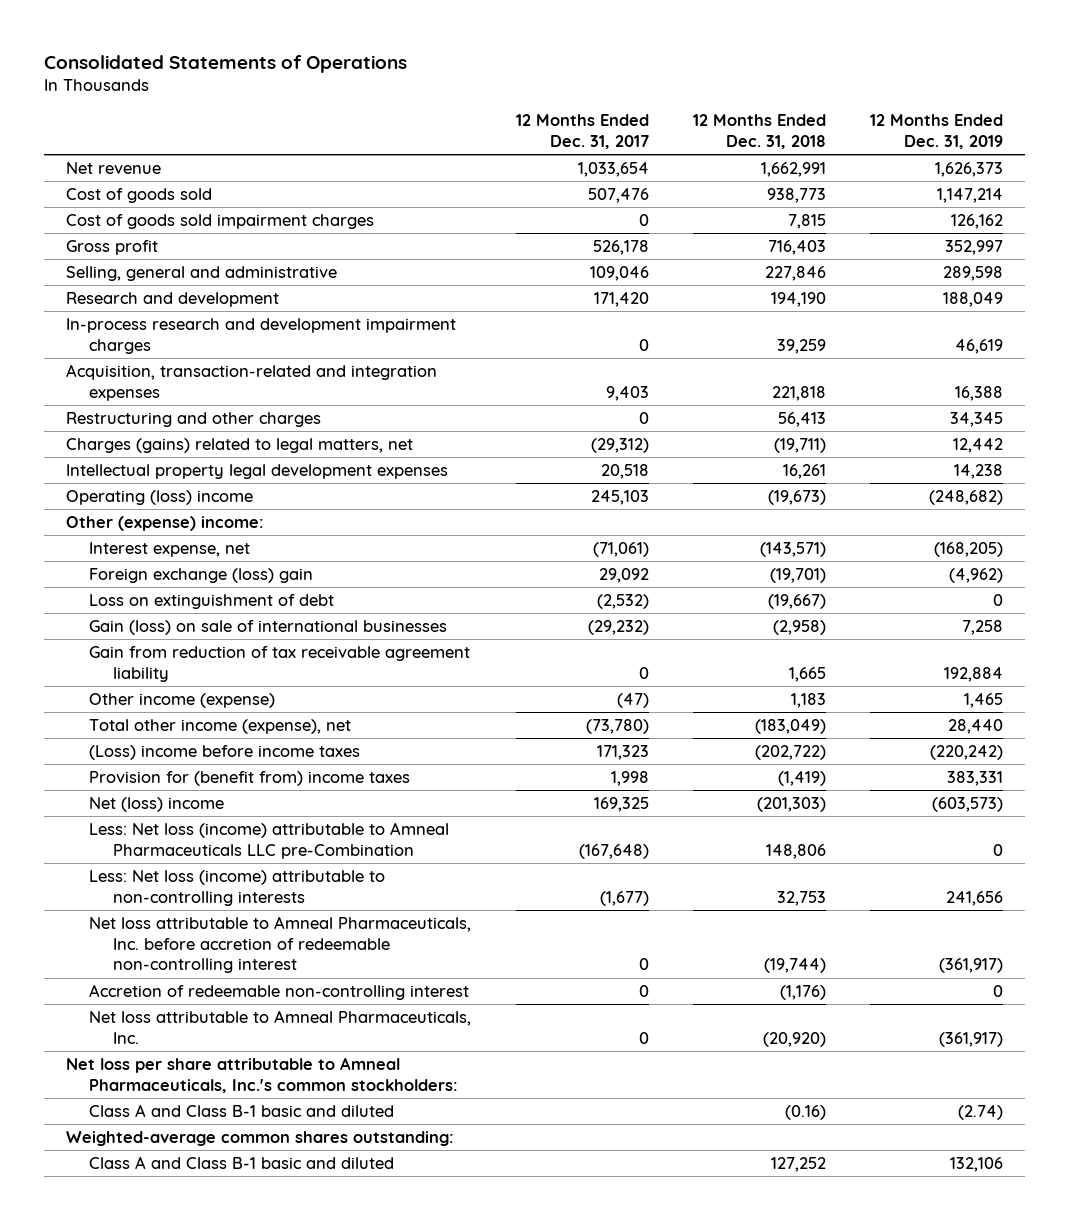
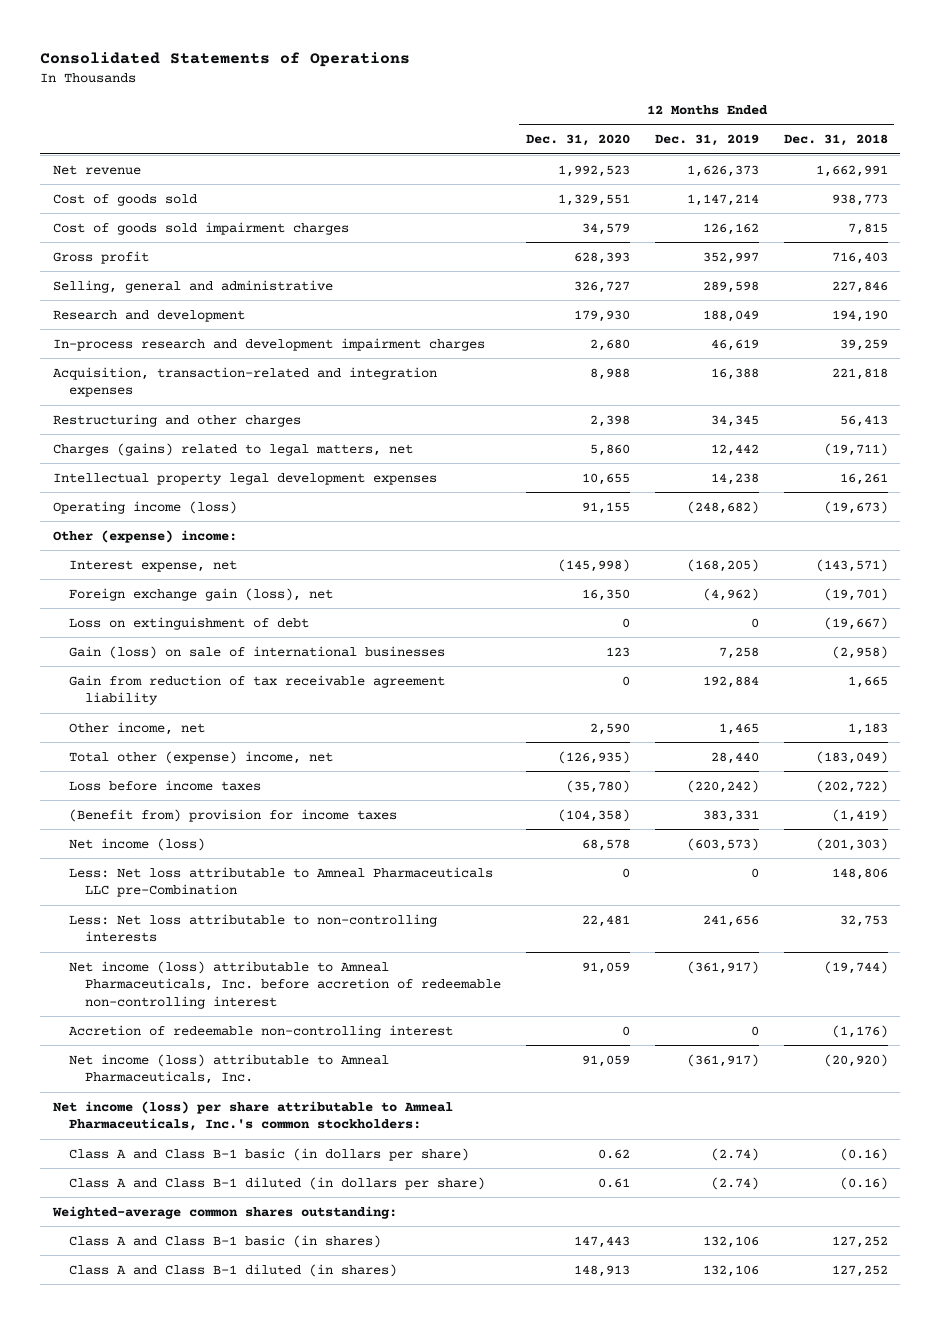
- | 12 Months Ended Dec. 31, 2017 | 12 Months Ended Dec. 31, 2018 | 12 Months Ended Dec. 31, 2019
+ | 12 Months Ended Dec. 31, 2020 | 12 Months Ended Dec. 31, 2019 | 12 Months Ended Dec. 31, 2018
- Operating (loss) income | 245,103 | (19,673) | (248,682)
+ Operating income (loss) | 91,155 | (248,682) | (19,673)
- Foreign exchange (loss) gain | 29,092 | (19,701) | (4,962)
+ Foreign exchange gain (loss), net | 16,350 | (4,962) | (19,701)
- Other income (expense) | (47) | 1,183 | 1,465
- Total other income (expense), net | (73,780) | (183,049) | 28,440
- (Loss) income before income taxes | 171,323 | (202,722) | (220,242)
- Provision for (benefit from) income taxes | 1,998 | (1,419) | 383,331
- Net (loss) income | 169,325 | (201,303) | (603,573)
- Less: Net loss (income) attributable to Amneal Pharmaceuticals LLC pre-Combination | (167,648) | 148,806 | 0
- Less: Net loss (income) attributable to non-controlling interests | (1,677) | 32,753 | 241,656
- Net loss attributable to Amneal Pharmaceuticals, Inc. before accretion of redeemable non-controlling interest | 0 | (19,744) | (361,917)
+ Other income, net | 2,590 | 1,465 | 1,183
+ Total other (expense) income, net | (126,935) | 28,440 | (183,049)
+ Loss before income taxes | (35,780) | (220,242) | (202,722)
+ (Benefit from) provision for income taxes | (104,358) | 383,331 | (1,419)
+ Net income (loss) | 68,578 | (603,573) | (201,303)
+ Less: Net loss attributable to Amneal Pharmaceuticals LLC pre-Combination | 0 | 0 | 148,806
+ Less: Net loss attributable to non-controlling interests | 22,481 | 241,656 | 32,753
+ Net income (loss) attributable to Amneal Pharmaceuticals, Inc. before accretion of redeemable non-controlling interest | 91,059 | (361,917) | (19,744)
- Net loss attributable to Amneal Pharmaceuticals, Inc. | 0 | (20,920) | (361,917)
- Net loss per share attributable to Amneal Pharmaceuticals, Inc.'s common stockholders:
- Class A and Class B-1 basic and diluted | | (0.16) | (2.74)
+ Net income (loss) attributable to Amneal Pharmaceuticals, Inc. | 91,059 | (361,917) | (20,920)
+ Net income (loss) per share attributable to Amneal Pharmaceuticals, Inc.'s common stockholders:
+ Class A and Class B-1 basic (in dollars per share) | 0.62 | (2.74) | (0.16)
+ Class A and Class B-1 diluted (in dollars per share) | 0.61 | (2.74) | (0.16)
- Class A and Class B-1 basic and diluted | | 127,252 | 132,106
+ Class A and Class B-1 basic (in shares) | 147,443 | 132,106 | 127,252
+ Class A and Class B-1 diluted (in shares) | 148,913 | 132,106 | 127,252

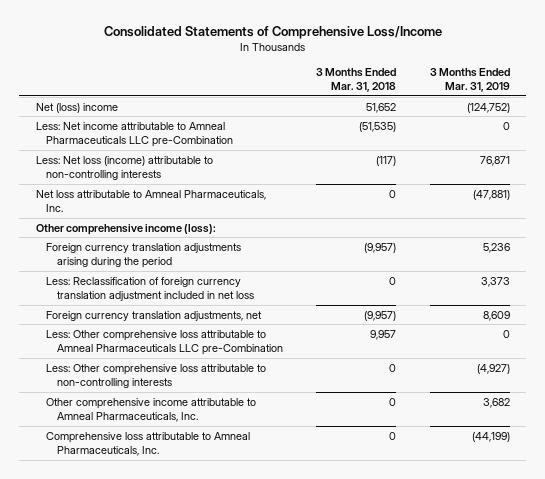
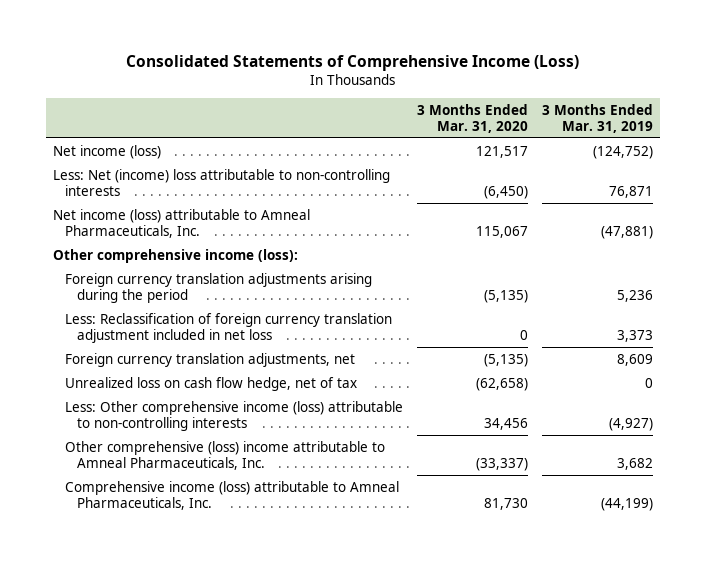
- Consolidated Statements of Comprehensive Loss/Income
+ Consolidated Statements of Comprehensive Income (Loss)
- | 3 Months Ended Mar. 31, 2018 | 3 Months Ended Mar. 31, 2019
+ | 3 Months Ended Mar. 31, 2020 | 3 Months Ended Mar. 31, 2019
- Net (loss) income | 51,652 | (124,752)
- Less: Net income attributable to Amneal Pharmaceuticals LLC pre-Combination | (51,535) | 0
- Less: Net loss (income) attributable to non-controlling interests | (117) | 76,871
- Net loss attributable to Amneal Pharmaceuticals, Inc. | 0 | (47,881)
+ Net income (loss) | 121,517 | (124,752)
+ Less: Net (income) loss attributable to non-controlling interests | (6,450) | 76,871
+ Net income (loss) attributable to Amneal Pharmaceuticals, Inc. | 115,067 | (47,881)
- Less: Other comprehensive loss attributable to Amneal Pharmaceuticals LLC pre-Combination | 9,957 | 0
- Less: Other comprehensive loss attributable to non-controlling interests | 0 | (4,927)
- Other comprehensive income attributable to Amneal Pharmaceuticals, Inc. | 0 | 3,682
- Comprehensive loss attributable to Amneal Pharmaceuticals, Inc. | 0 | (44,199)
+ Unrealized loss on cash flow hedge, net of tax | (62,658) | 0
+ Less: Other comprehensive income (loss) attributable to non-controlling interests | 34,456 | (4,927)
+ Other comprehensive (loss) income attributable to Amneal Pharmaceuticals, Inc. | (33,337) | 3,682
+ Comprehensive income (loss) attributable to Amneal Pharmaceuticals, Inc. | 81,730 | (44,199)

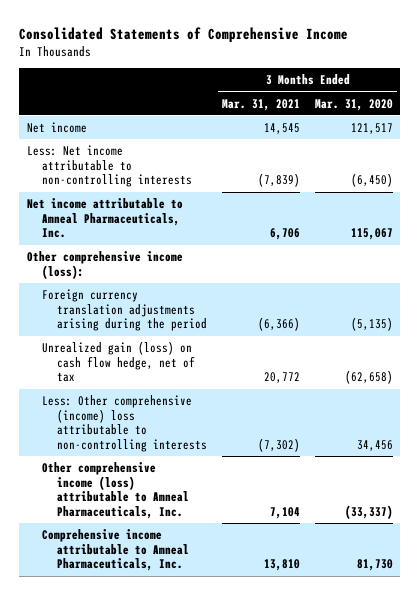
- Consolidated Statements of Comprehensive Income (Loss)
+ Consolidated Statements of Comprehensive Income
- | 3 Months Ended Mar. 31, 2020 | 3 Months Ended Mar. 31, 2019
+ | 3 Months Ended Mar. 31, 2021 | 3 Months Ended Mar. 31, 2020
- Net income (loss) | 121,517 | (124,752)
- Less: Net (income) loss attributable to non-controlling interests | (6,450) | 76,871
- Net income (loss) attributable to Amneal Pharmaceuticals, Inc. | 115,067 | (47,881)
+ Net income | 14,545 | 121,517
+ Less: Net income attributable to non-controlling interests | (7,839) | (6,450)
+ Net income attributable to Amneal Pharmaceuticals, Inc. | 6,706 | 115,067
- Less: Reclassification of foreign currency translation adjustment included in net loss | 0 | 3,373
- Foreign currency translation adjustments, net | (5,135) | 8,609
- Unrealized loss on cash flow hedge, net of tax | (62,658) | 0
- Less: Other comprehensive income (loss) attributable to non-controlling interests | 34,456 | (4,927)
- Other comprehensive (loss) income attributable to Amneal Pharmaceuticals, Inc. | (33,337) | 3,682
- Comprehensive income (loss) attributable to Amneal Pharmaceuticals, Inc. | 81,730 | (44,199)
+ Unrealized gain (loss) on cash flow hedge, net of tax | 20,772 | (62,658)
+ Less: Other comprehensive (income) loss attributable to non-controlling interests | (7,302) | 34,456
+ Other comprehensive income (loss) attributable to Amneal Pharmaceuticals, Inc. | 7,104 | (33,337)
+ Comprehensive income attributable to Amneal Pharmaceuticals, Inc. | 13,810 | 81,730

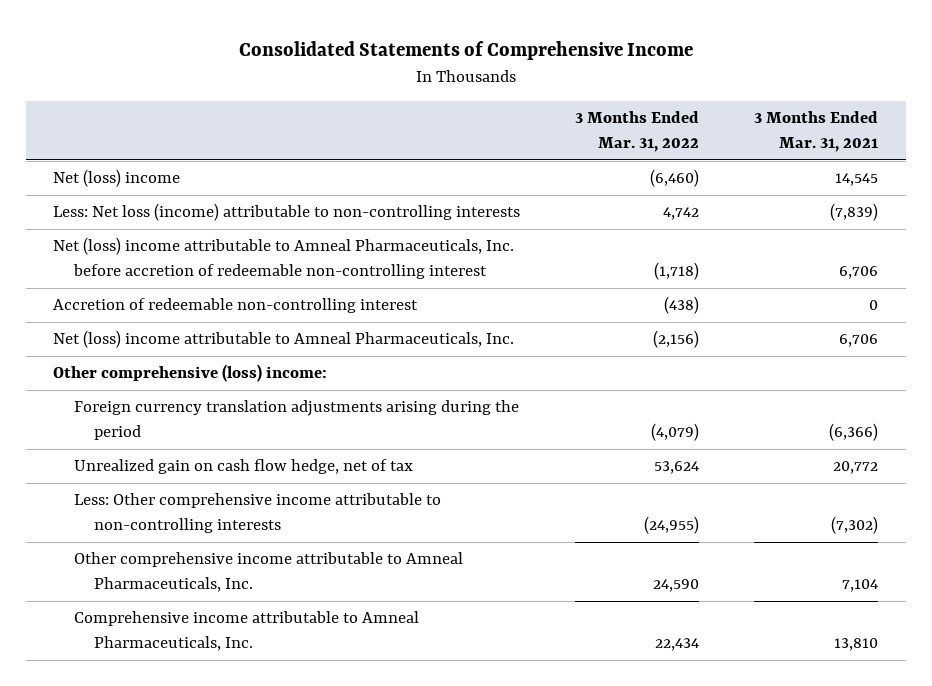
- | 3 Months Ended Mar. 31, 2021 | 3 Months Ended Mar. 31, 2020
+ | 3 Months Ended Mar. 31, 2022 | 3 Months Ended Mar. 31, 2021
- Net income | 14,545 | 121,517
- Less: Net income attributable to non-controlling interests | (7,839) | (6,450)
- Net income attributable to Amneal Pharmaceuticals, Inc. | 6,706 | 115,067
- Other comprehensive income (loss):
+ Net (loss) income | (6,460) | 14,545
+ Less: Net loss (income) attributable to non-controlling interests | 4,742 | (7,839)
+ Net (loss) income attributable to Amneal Pharmaceuticals, Inc. before accretion of redeemable non-controlling interest | (1,718) | 6,706
+ Accretion of redeemable non-controlling interest | (438) | 0
+ Net (loss) income attributable to Amneal Pharmaceuticals, Inc. | (2,156) | 6,706
+ Other comprehensive (loss) income:
- Unrealized gain (loss) on cash flow hedge, net of tax | 20,772 | (62,658)
- Less: Other comprehensive (income) loss attributable to non-controlling interests | (7,302) | 34,456
- Other comprehensive income (loss) attributable to Amneal Pharmaceuticals, Inc. | 7,104 | (33,337)
+ Unrealized gain on cash flow hedge, net of tax | 53,624 | 20,772
+ Less: Other comprehensive income attributable to non-controlling interests | (24,955) | (7,302)
+ Other comprehensive income attributable to Amneal Pharmaceuticals, Inc. | 24,590 | 7,104

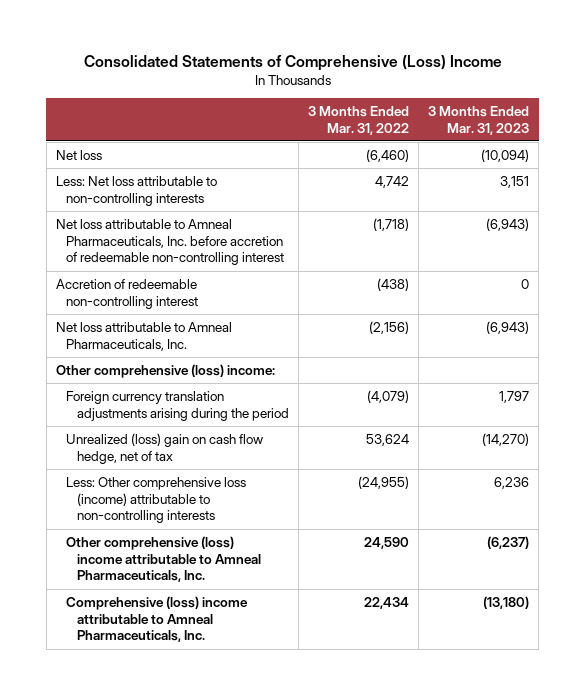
- Consolidated Statements of Comprehensive Income
+ Consolidated Statements of Comprehensive (Loss) Income
- | 3 Months Ended Mar. 31, 2022 | 3 Months Ended Mar. 31, 2021
+ | 3 Months Ended Mar. 31, 2022 | 3 Months Ended Mar. 31, 2023
- Net (loss) income | (6,460) | 14,545
- Less: Net loss (income) attributable to non-controlling interests | 4,742 | (7,839)
- Net (loss) income attributable to Amneal Pharmaceuticals, Inc. before accretion of redeemable non-controlling interest | (1,718) | 6,706
+ Net loss | (6,460) | (10,094)
+ Less: Net loss attributable to non-controlling interests | 4,742 | 3,151
+ Net loss attributable to Amneal Pharmaceuticals, Inc. before accretion of redeemable non-controlling interest | (1,718) | (6,943)
- Net (loss) income attributable to Amneal Pharmaceuticals, Inc. | (2,156) | 6,706
+ Net loss attributable to Amneal Pharmaceuticals, Inc. | (2,156) | (6,943)
- Unrealized gain on cash flow hedge, net of tax | 53,624 | 20,772
- Less: Other comprehensive income attributable to non-controlling interests | (24,955) | (7,302)
- Other comprehensive income attributable to Amneal Pharmaceuticals, Inc. | 24,590 | 7,104
- Comprehensive income attributable to Amneal Pharmaceuticals, Inc. | 22,434 | 13,810
+ Unrealized (loss) gain on cash flow hedge, net of tax | 53,624 | (14,270)
+ Less: Other comprehensive loss (income) attributable to non-controlling interests | (24,955) | 6,236
+ Other comprehensive (loss) income attributable to Amneal Pharmaceuticals, Inc. | 24,590 | (6,237)
+ Comprehensive (loss) income attributable to Amneal Pharmaceuticals, Inc. | 22,434 | (13,180)

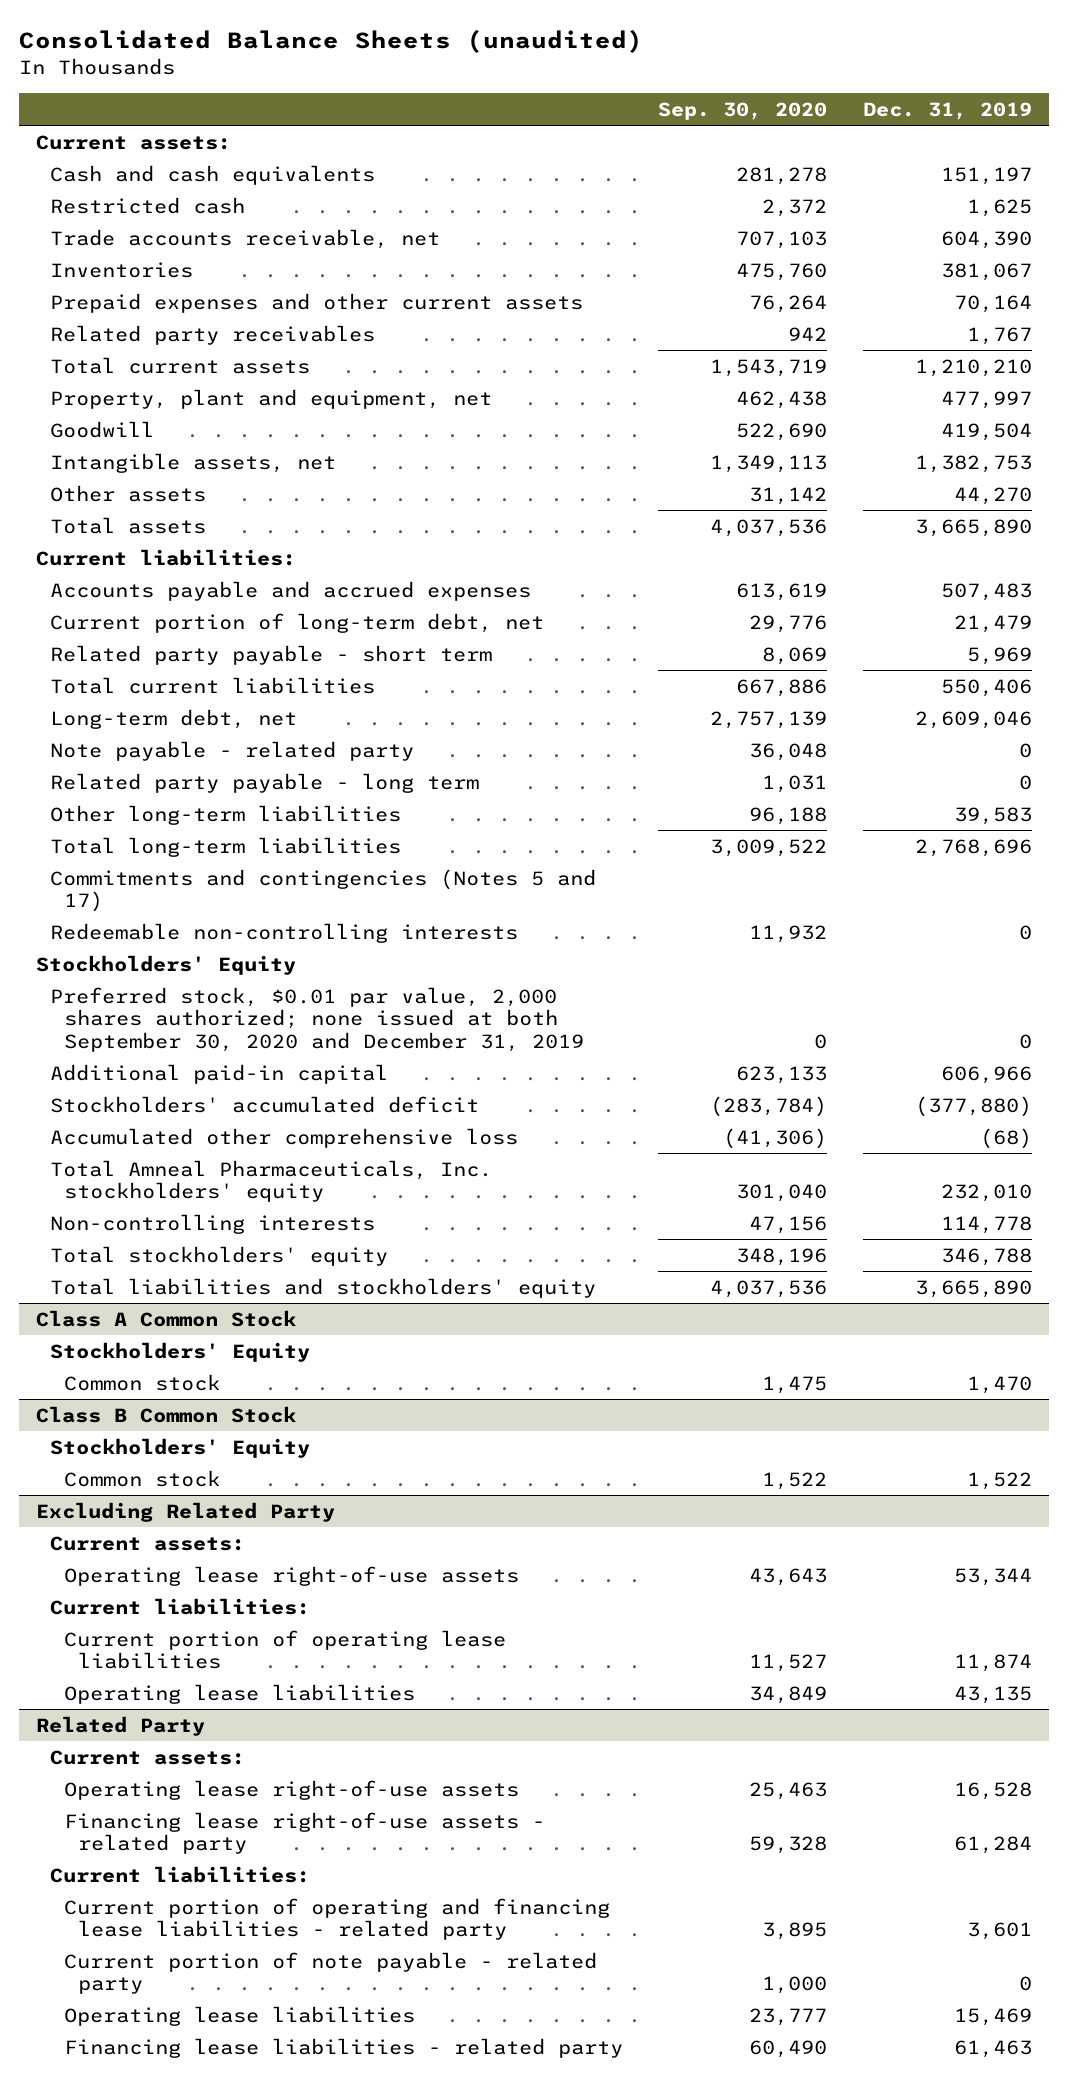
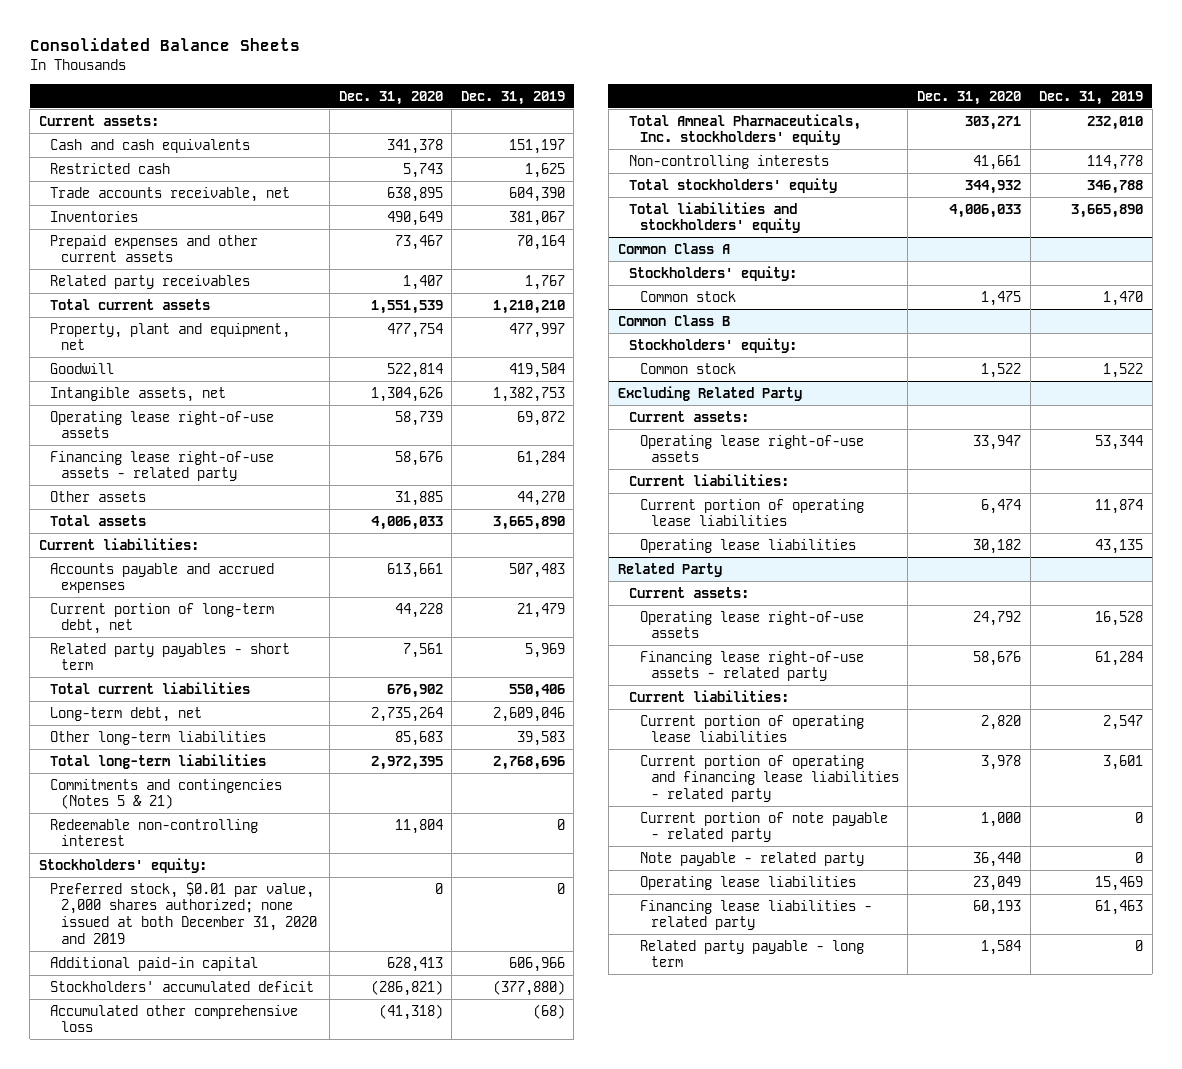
- Consolidated Balance Sheets (unaudited)
+ Consolidated Balance Sheets
- | Sep. 30, 2020 | Dec. 31, 2019
+ | Dec. 31, 2020 | Dec. 31, 2019
+ Operating lease right-of-use assets | 58,739 | 69,872
+ Financing lease right-of-use assets - related party | 58,676 | 61,284
- Related party payable - short term | 8,069 | 5,969
+ Related party payables - short term | 7,561 | 5,969
- Note payable - related party | 36,048 | 0
- Related party payable - long term | 1,031 | 0
- Commitments and contingencies (Notes 5 and 17)
- Redeemable non-controlling interests | 11,932 | 0
- Stockholders' Equity
- Preferred stock, $0.01 par value, 2,000 shares authorized; none issued at both September 30, 2020 and December 31, 2019 | 0 | 0
+ Commitments and contingencies (Notes 5 & 21)
+ Redeemable non-controlling interest | 11,804 | 0
+ Stockholders' equity:
+ Preferred stock, $0.01 par value, 2,000 shares authorized; none issued at both December 31, 2020 and 2019 | 0 | 0
- Class A Common Stock
- Stockholders' Equity
+ Common Class A
+ Stockholders' equity:
- Class B Common Stock
- Stockholders' Equity
+ Common Class B
+ Stockholders' equity:
@ Related Party
+ Current portion of operating lease liabilities | 2,820 | 2,547
+ Note payable - related party | 36,440 | 0
+ Related party payable - long term | 1,584 | 0

